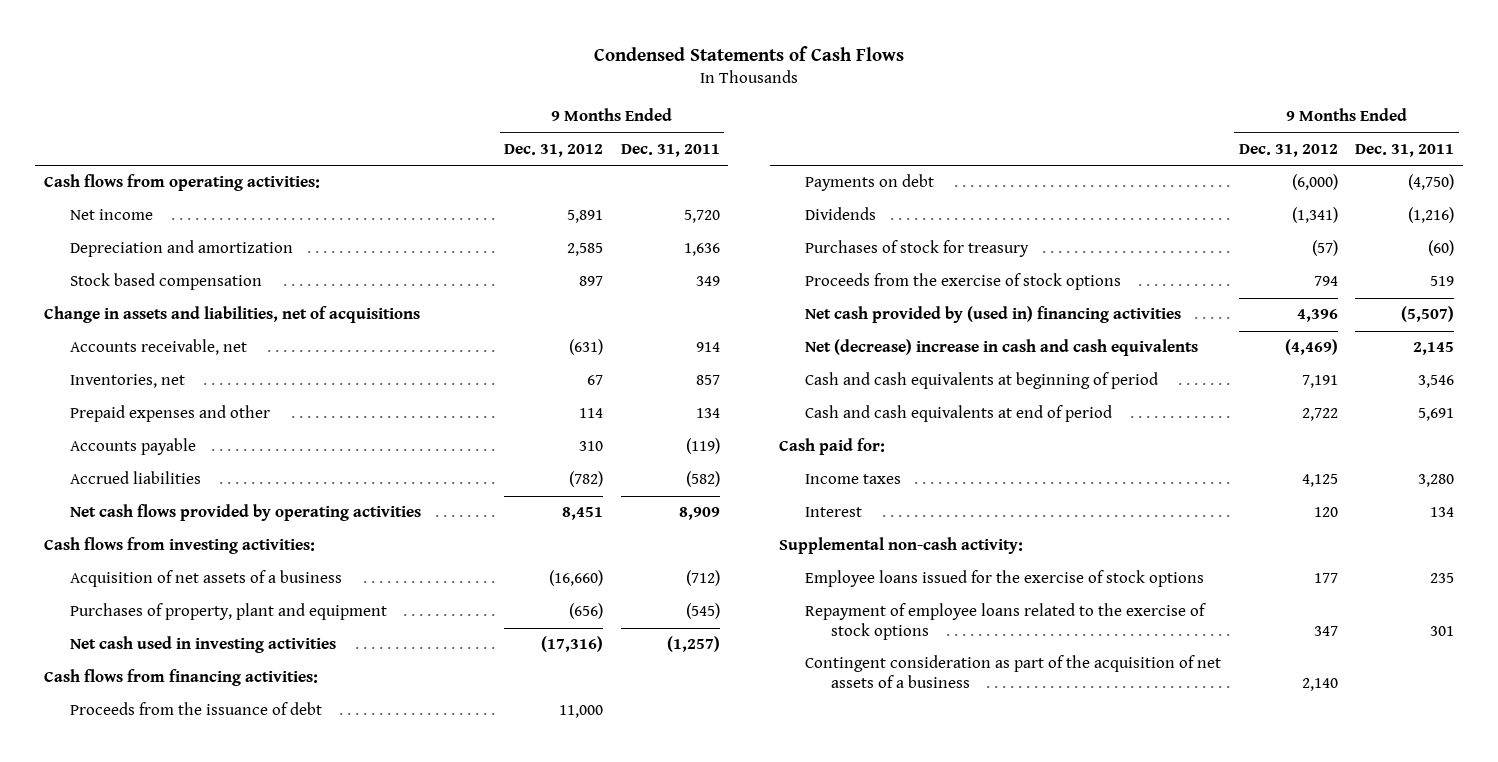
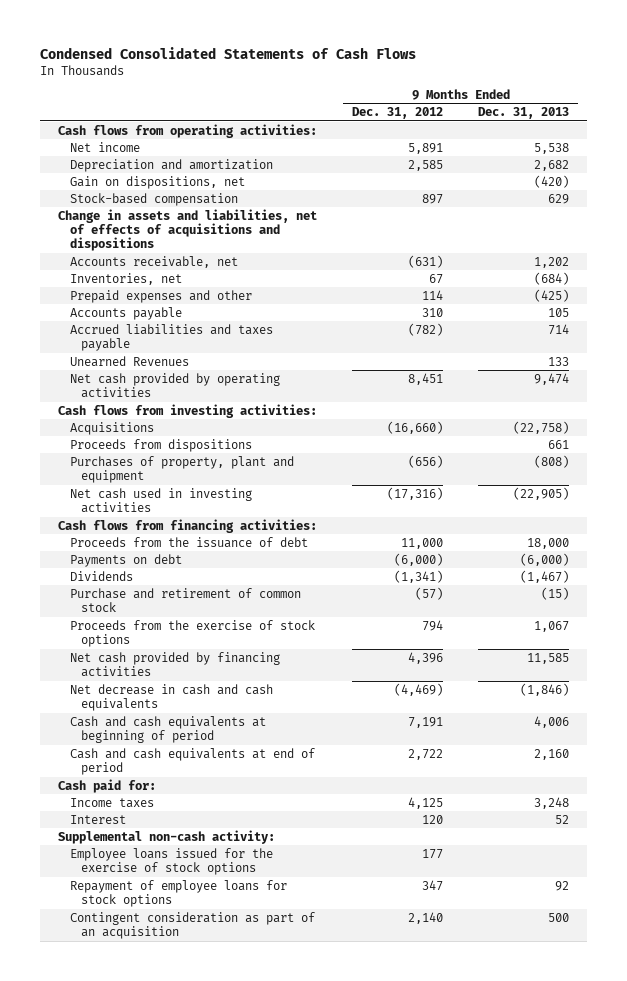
- Condensed Statements of Cash Flows
+ Condensed Consolidated Statements of Cash Flows
- | 9 Months Ended Dec. 31, 2012 | 9 Months Ended Dec. 31, 2011
+ | 9 Months Ended Dec. 31, 2012 | 9 Months Ended Dec. 31, 2013
- Stock based compensation | 897 | 349
- Change in assets and liabilities, net of acquisitions
+ Gain on dispositions, net | | (420)
+ Stock-based compensation | 897 | 629
+ Change in assets and liabilities, net of effects of acquisitions and dispositions
- Accrued liabilities | (782) | (582)
- Net cash flows provided by operating activities | 8,451 | 8,909
+ Accrued liabilities and taxes payable | (782) | 714
+ Unearned Revenues | | 133
+ Net cash provided by operating activities | 8,451 | 9,474
- Acquisition of net assets of a business | (16,660) | (712)
+ Acquisitions | (16,660) | (22,758)
+ Proceeds from dispositions | | 661
- Purchases of stock for treasury | (57) | (60)
+ Purchase and retirement of common stock | (57) | (15)
- Net cash provided by (used in) financing activities | 4,396 | (5,507)
- Net (decrease) increase in cash and cash equivalents | (4,469) | 2,145
+ Net cash provided by financing activities | 4,396 | 11,585
+ Net decrease in cash and cash equivalents | (4,469) | (1,846)
- Repayment of employee loans related to the exercise of stock options | 347 | 301
- Contingent consideration as part of the acquisition of net assets of a business | 2,140 |
+ Repayment of employee loans for stock options | 347 | 92
+ Contingent consideration as part of an acquisition | 2,140 | 500

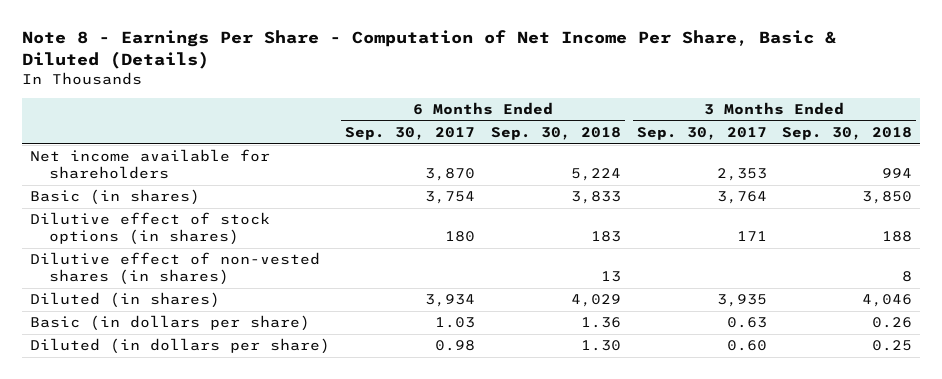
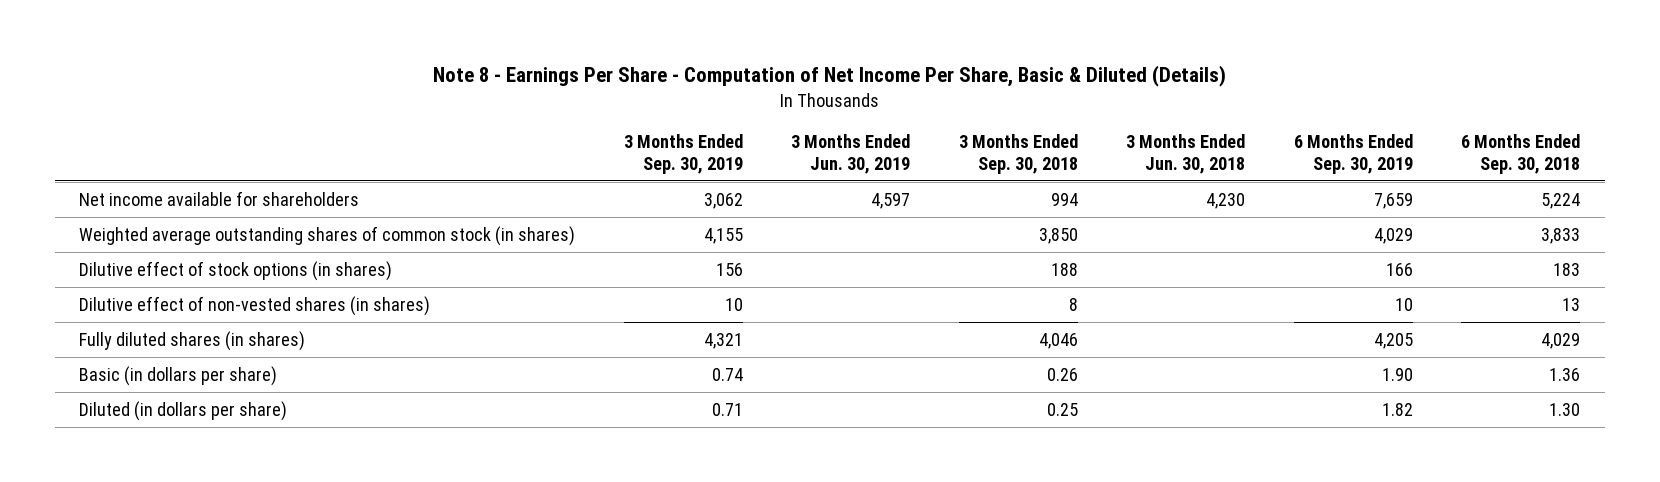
- | 6 Months Ended Sep. 30, 2017 | 6 Months Ended Sep. 30, 2018 | 3 Months Ended Sep. 30, 2017 | 3 Months Ended Sep. 30, 2018
+ | 3 Months Ended Sep. 30, 2019 | 3 Months Ended Jun. 30, 2019 | 3 Months Ended Sep. 30, 2018 | 3 Months Ended Jun. 30, 2018 | 6 Months Ended Sep. 30, 2019 | 6 Months Ended Sep. 30, 2018
- Basic (in shares) | 3,754 | 3,833 | 3,764 | 3,850
+ Weighted average outstanding shares of common stock (in shares) | 4,155 | | 3,850 | | 4,029 | 3,833
- Diluted (in shares) | 3,934 | 4,029 | 3,935 | 4,046
+ Fully diluted shares (in shares) | 4,321 | | 4,046 | | 4,205 | 4,029

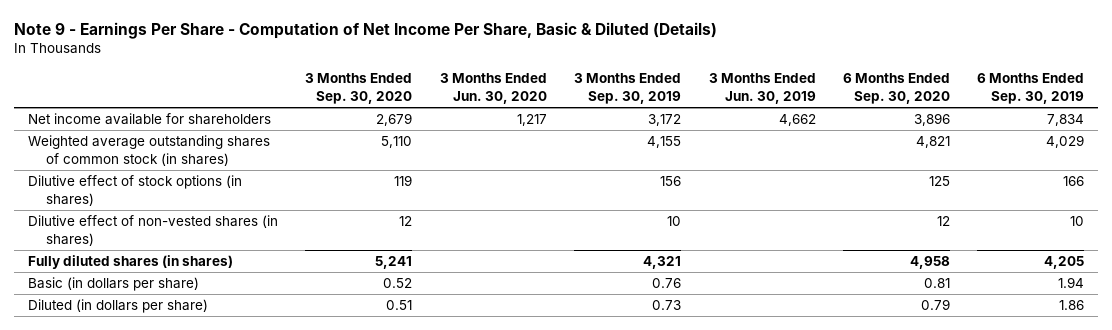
- Note 8 - Earnings Per Share - Computation of Net Income Per Share, Basic & Diluted (Details)
+ Note 9 - Earnings Per Share - Computation of Net Income Per Share, Basic & Diluted (Details)
- | 3 Months Ended Sep. 30, 2019 | 3 Months Ended Jun. 30, 2019 | 3 Months Ended Sep. 30, 2018 | 3 Months Ended Jun. 30, 2018 | 6 Months Ended Sep. 30, 2019 | 6 Months Ended Sep. 30, 2018
+ | 3 Months Ended Sep. 30, 2020 | 3 Months Ended Jun. 30, 2020 | 3 Months Ended Sep. 30, 2019 | 3 Months Ended Jun. 30, 2019 | 6 Months Ended Sep. 30, 2020 | 6 Months Ended Sep. 30, 2019
- Net income available for shareholders | 3,062 | 4,597 | 994 | 4,230 | 7,659 | 5,224
+ Net income available for shareholders | 2,679 | 1,217 | 3,172 | 4,662 | 3,896 | 7,834
- Basic (in dollars per share) | 0.74 | | 0.26 | | 1.90 | 1.36
- Diluted (in dollars per share) | 0.71 | | 0.25 | | 1.82 | 1.30
+ Basic (in dollars per share) | 0.52 | | 0.76 | | 0.81 | 1.94
+ Diluted (in dollars per share) | 0.51 | | 0.73 | | 0.79 | 1.86

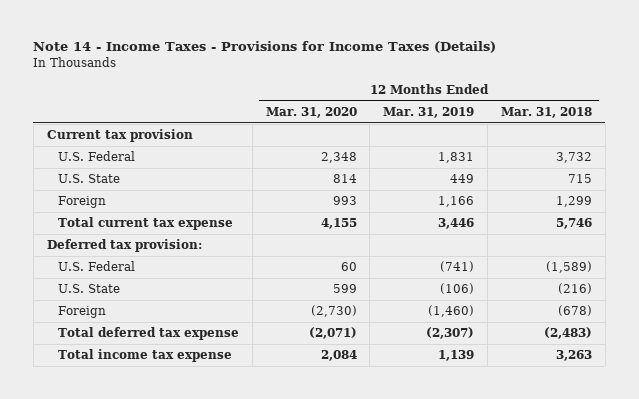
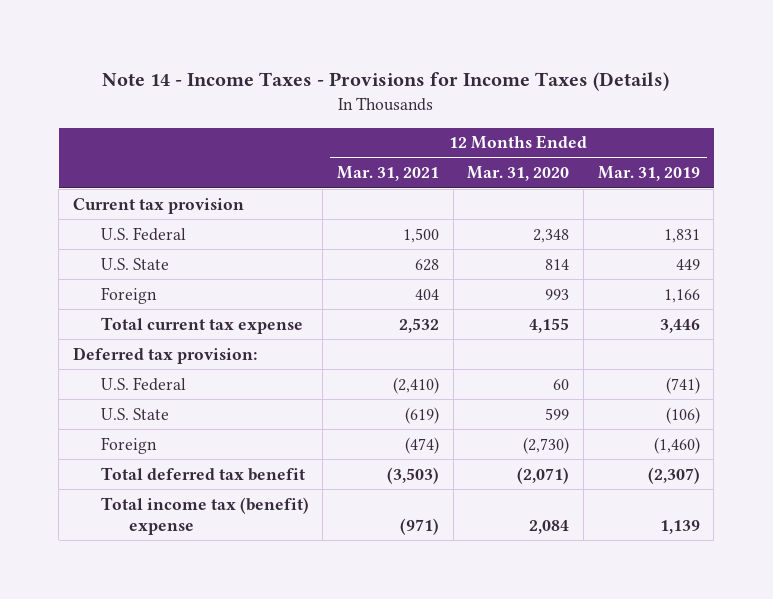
- | 12 Months Ended Mar. 31, 2020 | 12 Months Ended Mar. 31, 2019 | 12 Months Ended Mar. 31, 2018
+ | 12 Months Ended Mar. 31, 2021 | 12 Months Ended Mar. 31, 2020 | 12 Months Ended Mar. 31, 2019
- Total deferred tax expense | (2,071) | (2,307) | (2,483)
- Total income tax expense | 2,084 | 1,139 | 3,263
+ Total deferred tax benefit | (3,503) | (2,071) | (2,307)
+ Total income tax (benefit) expense | (971) | 2,084 | 1,139

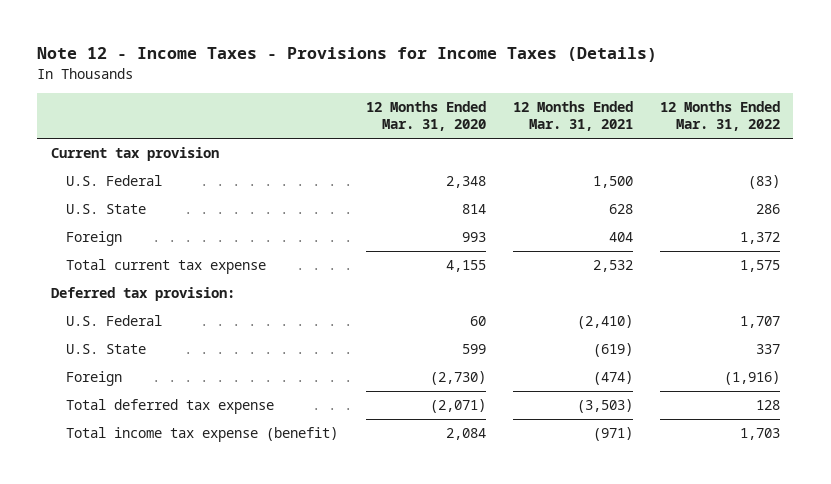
- Note 14 - Income Taxes - Provisions for Income Taxes (Details)
+ Note 12 - Income Taxes - Provisions for Income Taxes (Details)
- | 12 Months Ended Mar. 31, 2021 | 12 Months Ended Mar. 31, 2020 | 12 Months Ended Mar. 31, 2019
+ | 12 Months Ended Mar. 31, 2020 | 12 Months Ended Mar. 31, 2021 | 12 Months Ended Mar. 31, 2022
- Total deferred tax benefit | (3,503) | (2,071) | (2,307)
- Total income tax (benefit) expense | (971) | 2,084 | 1,139
+ Total deferred tax expense | (2,071) | (3,503) | 128
+ Total income tax expense (benefit) | 2,084 | (971) | 1,703

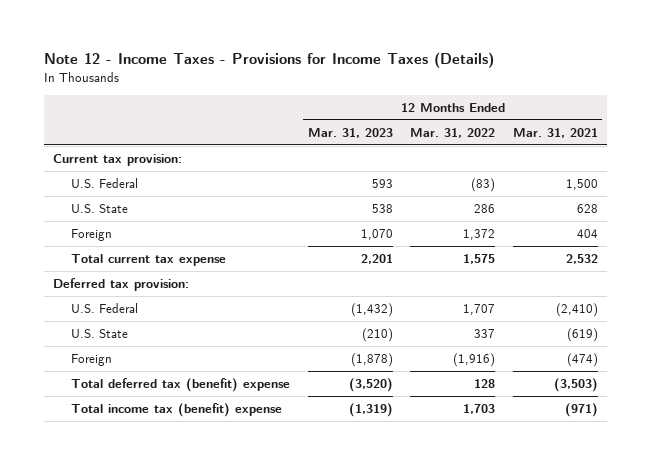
- | 12 Months Ended Mar. 31, 2020 | 12 Months Ended Mar. 31, 2021 | 12 Months Ended Mar. 31, 2022
+ | 12 Months Ended Mar. 31, 2023 | 12 Months Ended Mar. 31, 2022 | 12 Months Ended Mar. 31, 2021
- Current tax provision
+ Current tax provision:
- Total deferred tax expense | (2,071) | (3,503) | 128
- Total income tax expense (benefit) | 2,084 | (971) | 1,703
+ Total deferred tax (benefit) expense | (3,520) | 128 | (3,503)
+ Total income tax (benefit) expense | (1,319) | 1,703 | (971)

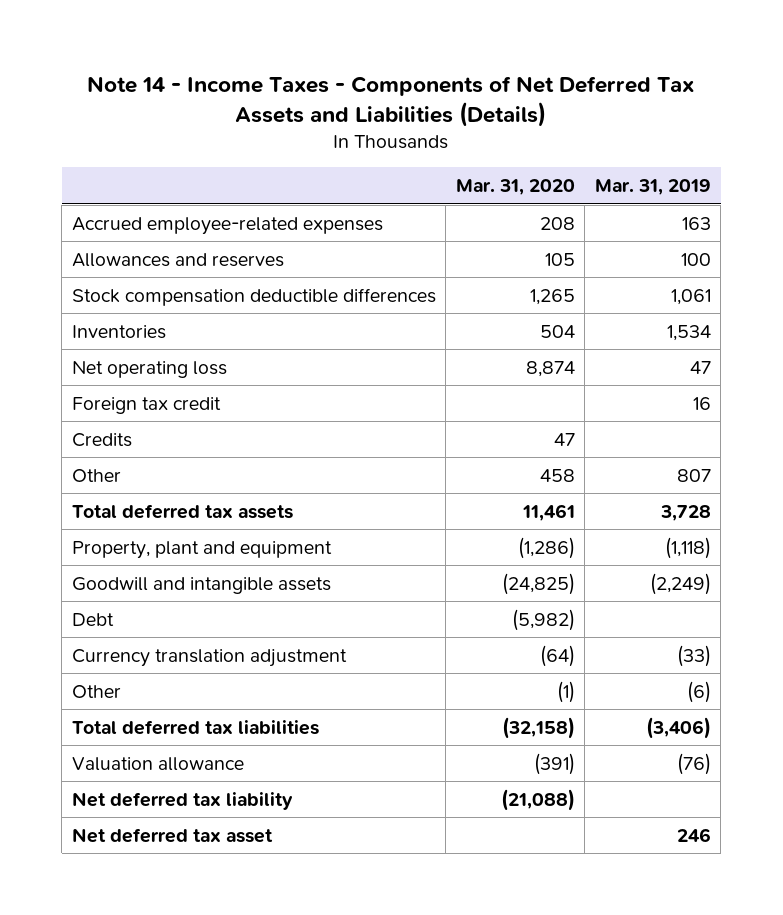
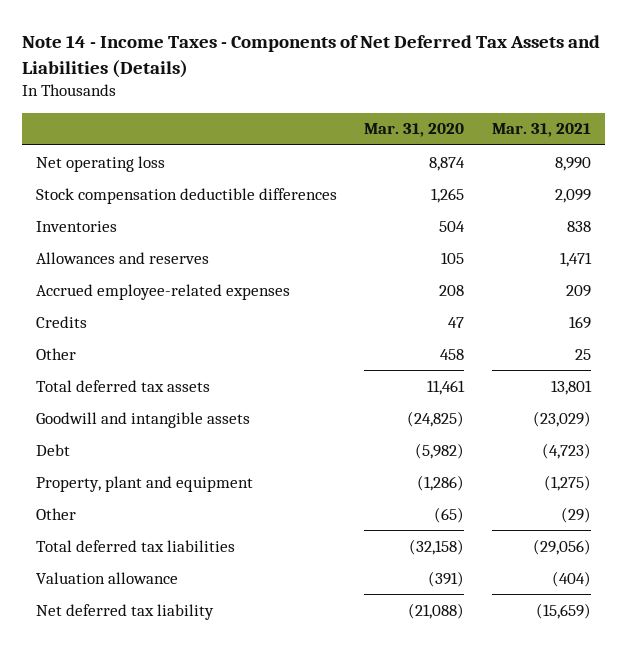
- | Mar. 31, 2020 | Mar. 31, 2019
+ | Mar. 31, 2020 | Mar. 31, 2021
moved up: Net operating loss | 8,874 | 8,990
- Foreign tax credit | | 16
moved down: Allowances and reserves | 105 | 1,471
moved down: Accrued employee-related expenses | 208 | 209
- Currency translation adjustment | (64) | (33)
- Other | (1) | (6)
moved down: Property, plant and equipment | (1,286) | (1,275)
+ Other | (65) | (29)
- Net deferred tax asset | | 246

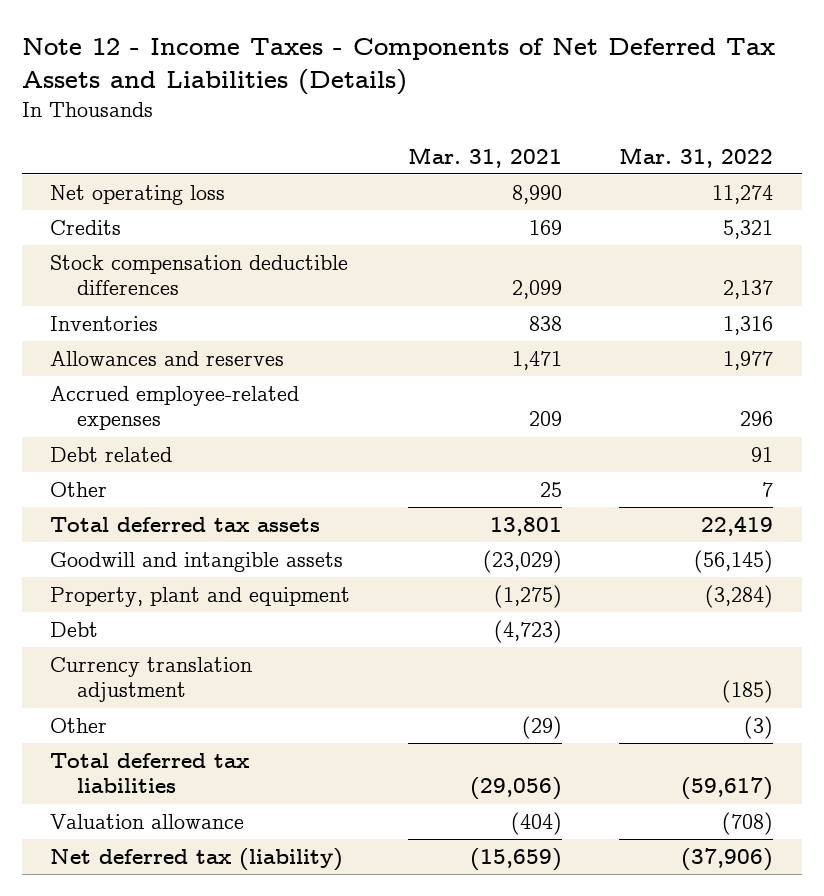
- Note 14 - Income Taxes - Components of Net Deferred Tax Assets and Liabilities (Details)
+ Note 12 - Income Taxes - Components of Net Deferred Tax Assets and Liabilities (Details)
- | Mar. 31, 2020 | Mar. 31, 2021
+ | Mar. 31, 2021 | Mar. 31, 2022
moved up: Credits | 169 | 5,321
+ Debt related | | 91
moved down: Debt | (4,723) |
+ Currency translation adjustment | | (185)
- Net deferred tax liability | (21,088) | (15,659)
+ Net deferred tax (liability) | (15,659) | (37,906)

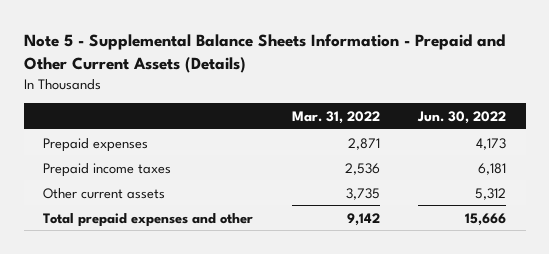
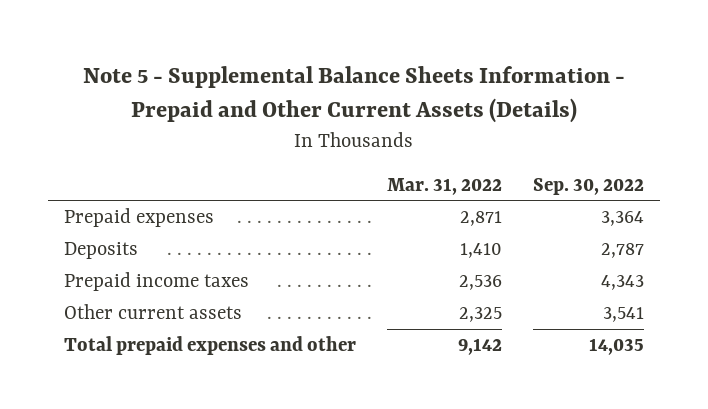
- | Mar. 31, 2022 | Jun. 30, 2022
+ | Mar. 31, 2022 | Sep. 30, 2022
+ Deposits | 1,410 | 2,787
- Other current assets | 3,735 | 5,312
+ Other current assets | 2,325 | 3,541

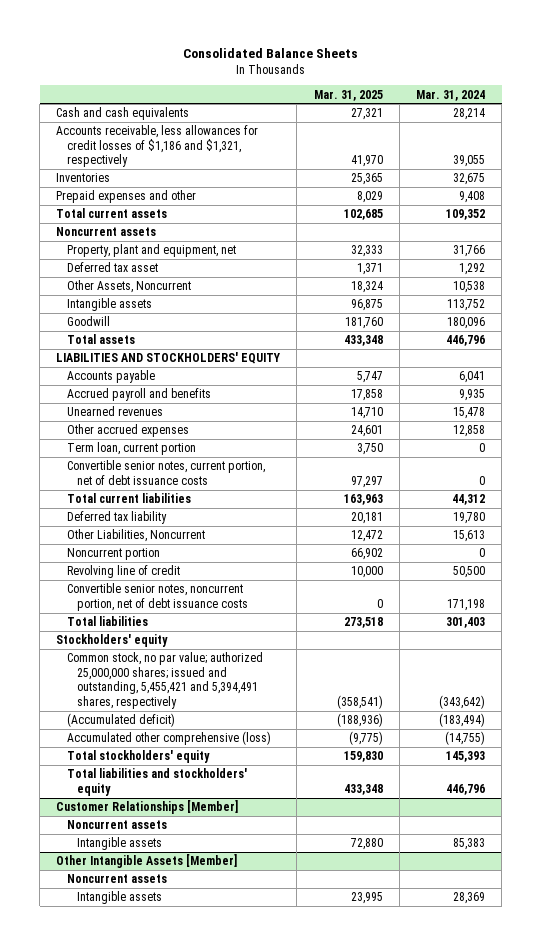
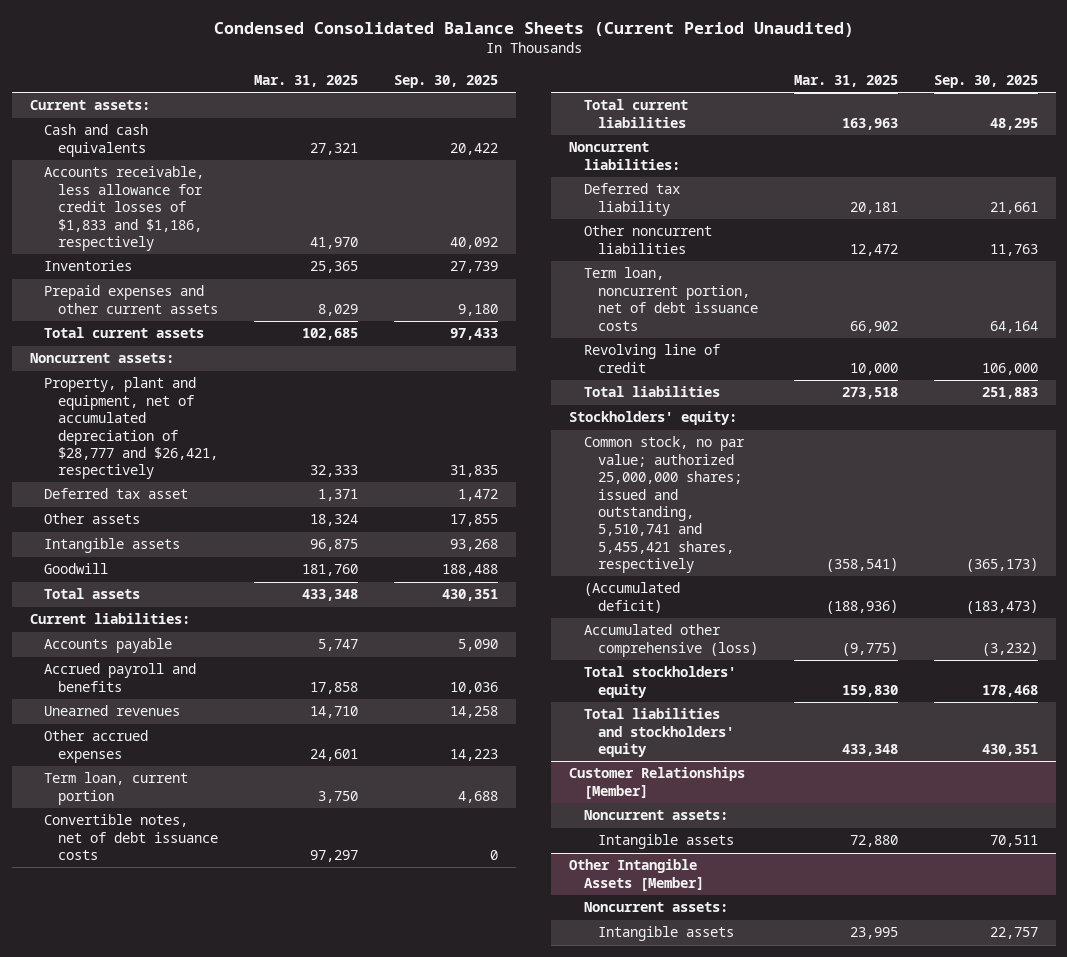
- Consolidated Balance Sheets
+ Condensed Consolidated Balance Sheets (Current Period Unaudited)
- | Mar. 31, 2025 | Mar. 31, 2024
+ | Mar. 31, 2025 | Sep. 30, 2025
+ Current assets:
- Accounts receivable, less allowances for credit losses of $1,186 and $1,321, respectively | 41,970 | 39,055
+ Accounts receivable, less allowance for credit losses of $1,833 and $1,186, respectively | 41,970 | 40,092
- Prepaid expenses and other | 8,029 | 9,408
+ Prepaid expenses and other current assets | 8,029 | 9,180
- Noncurrent assets
- Property, plant and equipment, net | 32,333 | 31,766
+ Noncurrent assets:
+ Property, plant and equipment, net of accumulated depreciation of $28,777 and $26,421, respectively | 32,333 | 31,835
- Other Assets, Noncurrent | 18,324 | 10,538
+ Other assets | 18,324 | 17,855
- LIABILITIES AND STOCKHOLDERS' EQUITY
+ Current liabilities:
- Convertible senior notes, current portion, net of debt issuance costs | 97,297 | 0
+ Convertible notes, net of debt issuance costs | 97,297 | 0
+ Noncurrent liabilities:
- Other Liabilities, Noncurrent | 12,472 | 15,613
- Noncurrent portion | 66,902 | 0
+ Other noncurrent liabilities | 12,472 | 11,763
+ Term loan, noncurrent portion, net of debt issuance costs | 66,902 | 64,164
- Convertible senior notes, noncurrent portion, net of debt issuance costs | 0 | 171,198
- Stockholders' equity
- Common stock, no par value; authorized 25,000,000 shares; issued and outstanding, 5,455,421 and 5,394,491 shares, respectively | (358,541) | (343,642)
+ Stockholders' equity:
+ Common stock, no par value; authorized 25,000,000 shares; issued and outstanding, 5,510,741 and 5,455,421 shares, respectively | (358,541) | (365,173)
@ Customer Relationships [Member]
- Noncurrent assets
+ Noncurrent assets:
@ Other Intangible Assets [Member]
- Noncurrent assets
+ Noncurrent assets:

